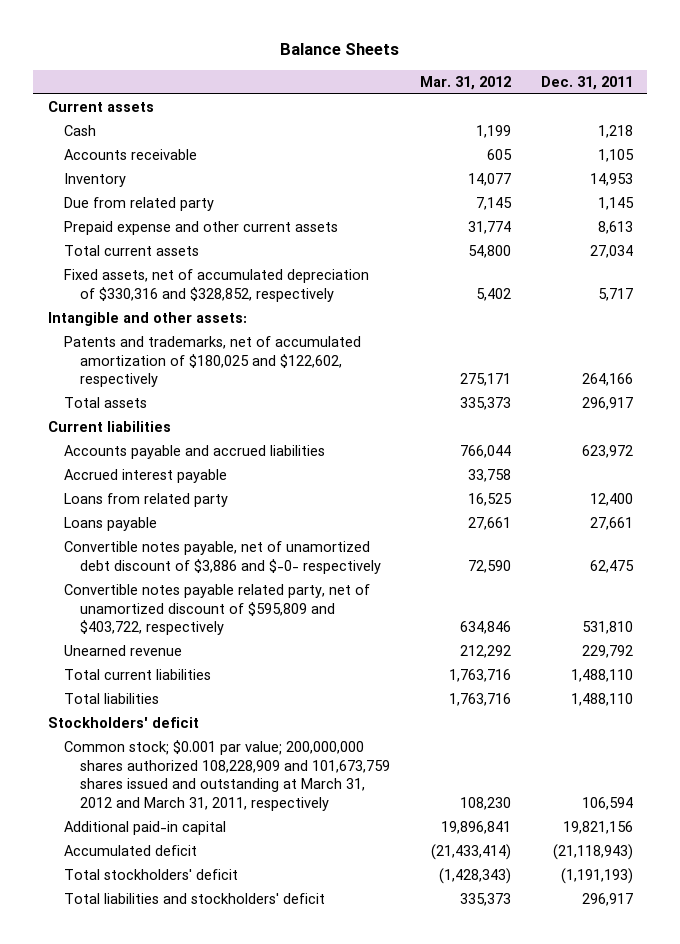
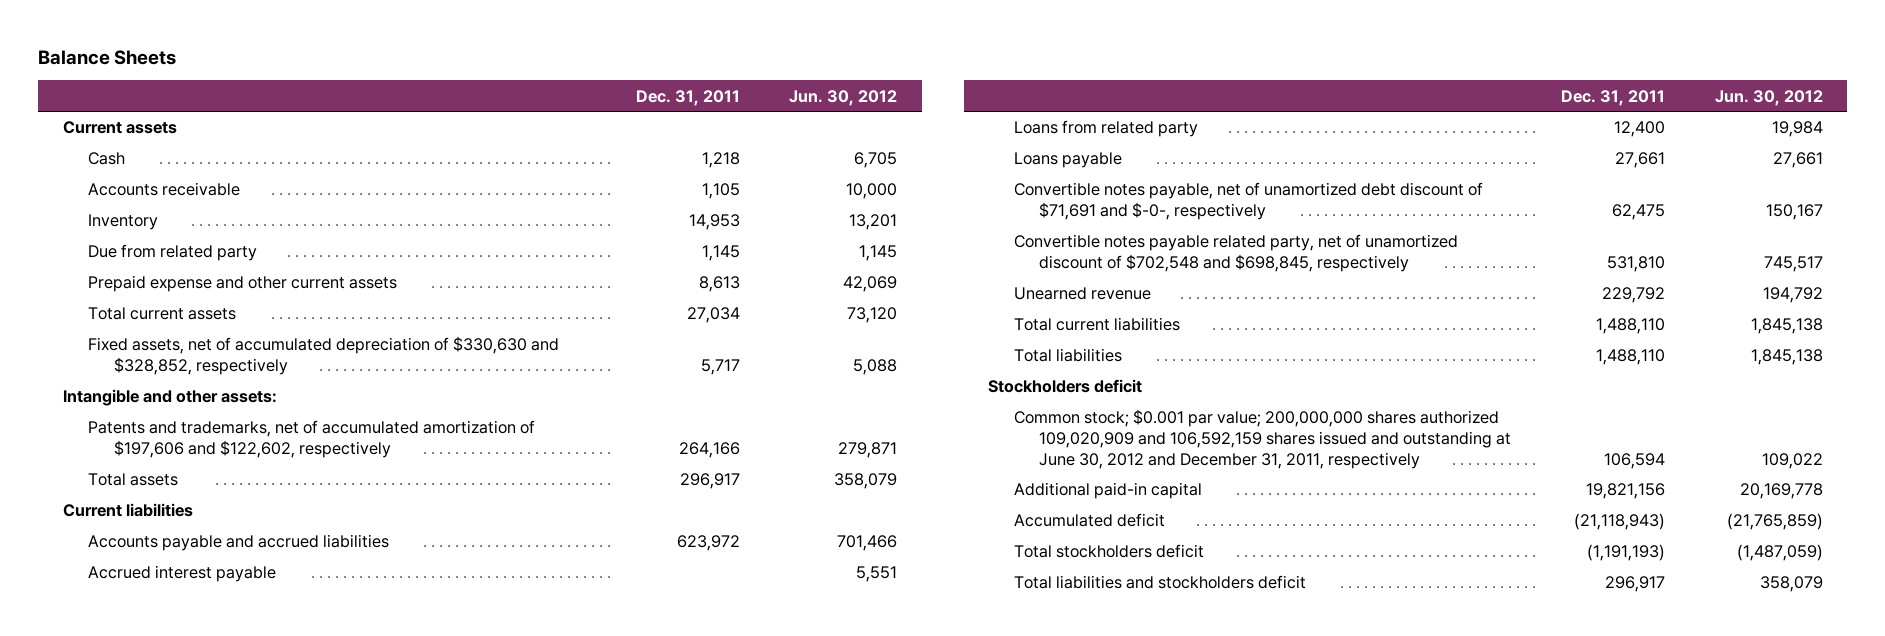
- | Mar. 31, 2012 | Dec. 31, 2011
+ | Dec. 31, 2011 | Jun. 30, 2012
- Fixed assets, net of accumulated depreciation of $330,316 and $328,852, respectively | 5,402 | 5,717
+ Fixed assets, net of accumulated depreciation of $330,630 and $328,852, respectively | 5,717 | 5,088
- Patents and trademarks, net of accumulated amortization of $180,025 and $122,602, respectively | 275,171 | 264,166
+ Patents and trademarks, net of accumulated amortization of $197,606 and $122,602, respectively | 264,166 | 279,871
- Convertible notes payable, net of unamortized debt discount of $3,886 and $-0- respectively | 72,590 | 62,475
- Convertible notes payable related party, net of unamortized discount of $595,809 and $403,722, respectively | 634,846 | 531,810
+ Convertible notes payable, net of unamortized debt discount of $71,691 and $-0-, respectively | 62,475 | 150,167
+ Convertible notes payable related party, net of unamortized discount of $702,548 and $698,845, respectively | 531,810 | 745,517
- Stockholders' deficit
- Common stock; $0.001 par value; 200,000,000 shares authorized 108,228,909 and 101,673,759 shares issued and outstanding at March 31, 2012 and March 31, 2011, respectively | 108,230 | 106,594
+ Stockholders deficit
+ Common stock; $0.001 par value; 200,000,000 shares authorized 109,020,909 and 106,592,159 shares issued and outstanding at June 30, 2012 and December 31, 2011, respectively | 106,594 | 109,022
- Total stockholders' deficit | (1,428,343) | (1,191,193)
- Total liabilities and stockholders' deficit | 335,373 | 296,917
+ Total stockholders deficit | (1,191,193) | (1,487,059)
+ Total liabilities and stockholders deficit | 296,917 | 358,079

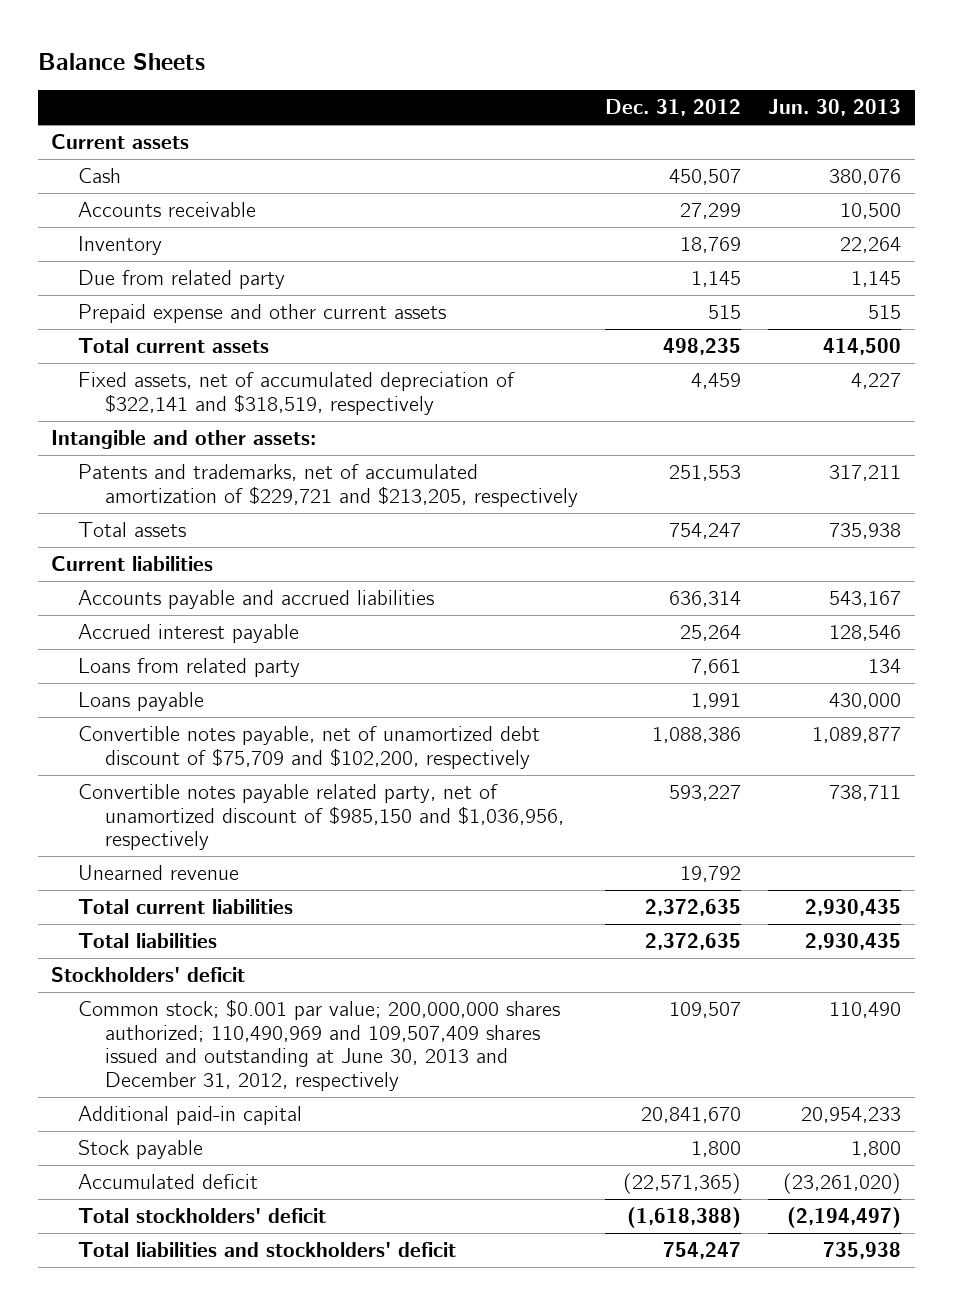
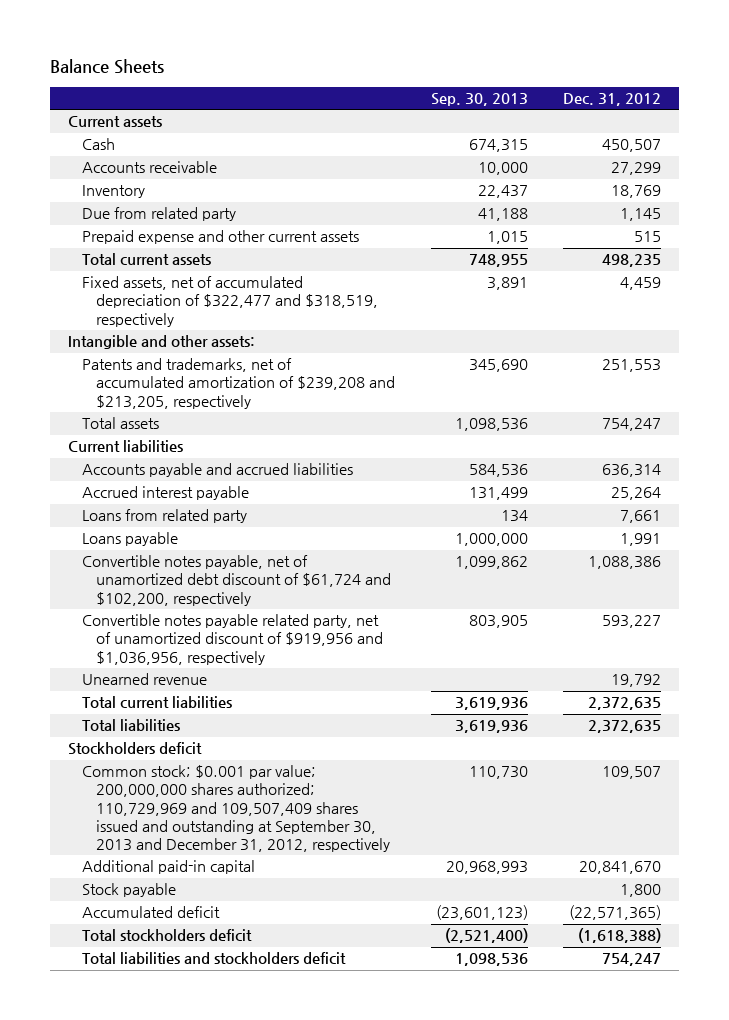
- | Dec. 31, 2012 | Jun. 30, 2013
+ | Sep. 30, 2013 | Dec. 31, 2012
- Fixed assets, net of accumulated depreciation of $322,141 and $318,519, respectively | 4,459 | 4,227
+ Fixed assets, net of accumulated depreciation of $322,477 and $318,519, respectively | 3,891 | 4,459
- Patents and trademarks, net of accumulated amortization of $229,721 and $213,205, respectively | 251,553 | 317,211
+ Patents and trademarks, net of accumulated amortization of $239,208 and $213,205, respectively | 345,690 | 251,553
- Convertible notes payable, net of unamortized debt discount of $75,709 and $102,200, respectively | 1,088,386 | 1,089,877
- Convertible notes payable related party, net of unamortized discount of $985,150 and $1,036,956, respectively | 593,227 | 738,711
+ Convertible notes payable, net of unamortized debt discount of $61,724 and $102,200, respectively | 1,099,862 | 1,088,386
+ Convertible notes payable related party, net of unamortized discount of $919,956 and $1,036,956, respectively | 803,905 | 593,227
- Stockholders' deficit
- Common stock; $0.001 par value; 200,000,000 shares authorized; 110,490,969 and 109,507,409 shares issued and outstanding at June 30, 2013 and December 31, 2012, respectively | 109,507 | 110,490
+ Stockholders deficit
+ Common stock; $0.001 par value; 200,000,000 shares authorized; 110,729,969 and 109,507,409 shares issued and outstanding at September 30, 2013 and December 31, 2012, respectively | 110,730 | 109,507
- Total stockholders' deficit | (1,618,388) | (2,194,497)
- Total liabilities and stockholders' deficit | 754,247 | 735,938
+ Total stockholders deficit | (2,521,400) | (1,618,388)
+ Total liabilities and stockholders deficit | 1,098,536 | 754,247

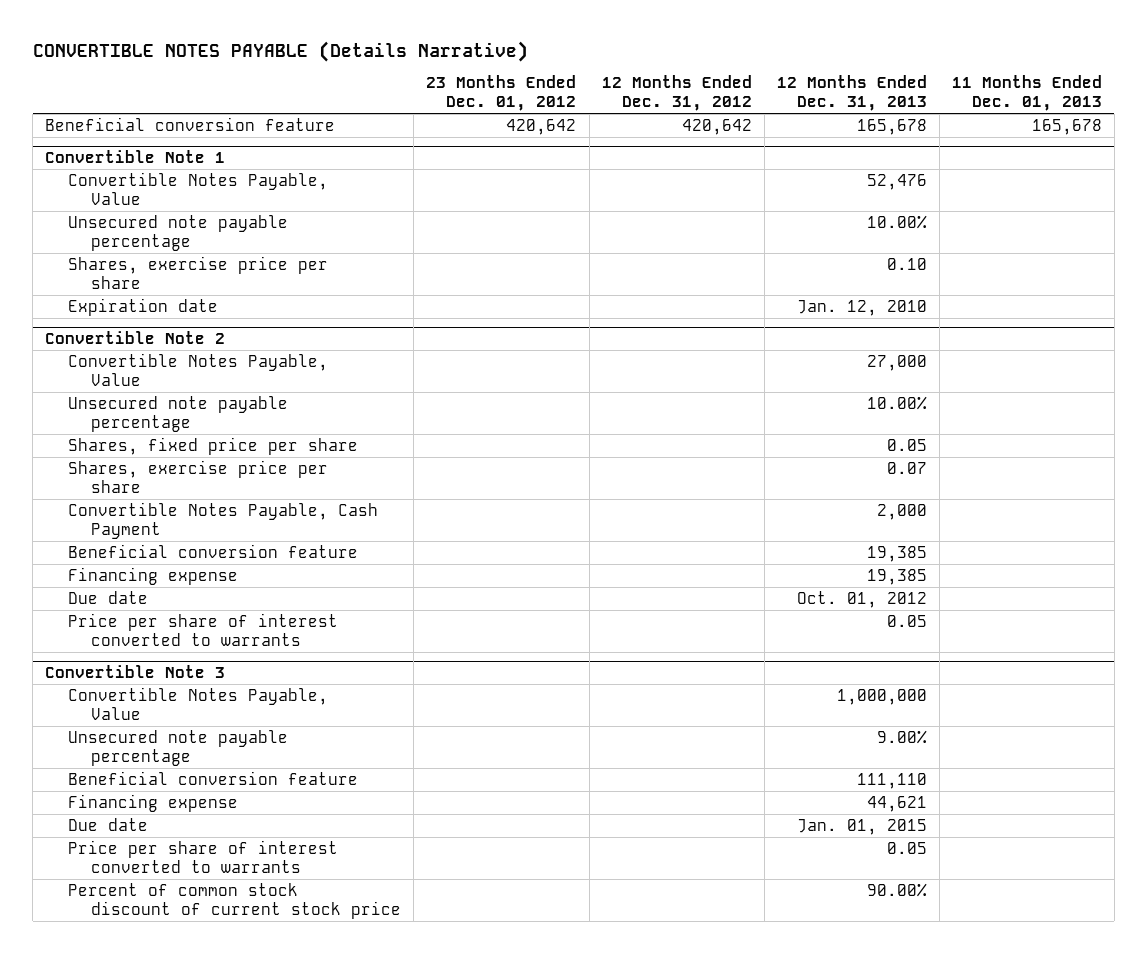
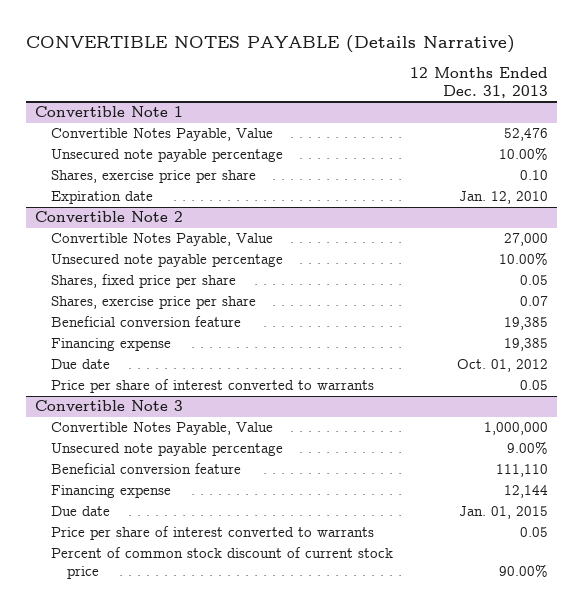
- | 23 Months Ended Dec. 01, 2012 | 12 Months Ended Dec. 31, 2012 | 12 Months Ended Dec. 31, 2013 | 11 Months Ended Dec. 01, 2013
+ | 12 Months Ended Dec. 31, 2013
- Beneficial conversion feature | 420,642 | 420,642 | 165,678 | 165,678
@ Convertible Note 2
- Convertible Notes Payable, Cash Payment | | | 2,000 |
@ Convertible Note 3
- Financing expense | | | 44,621 |
+ Financing expense | 12,144

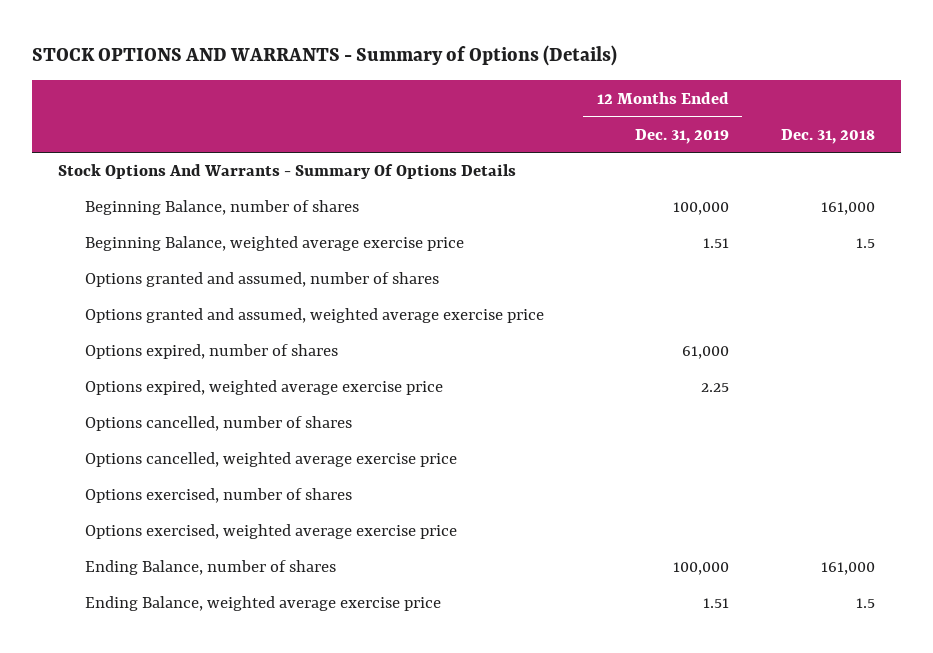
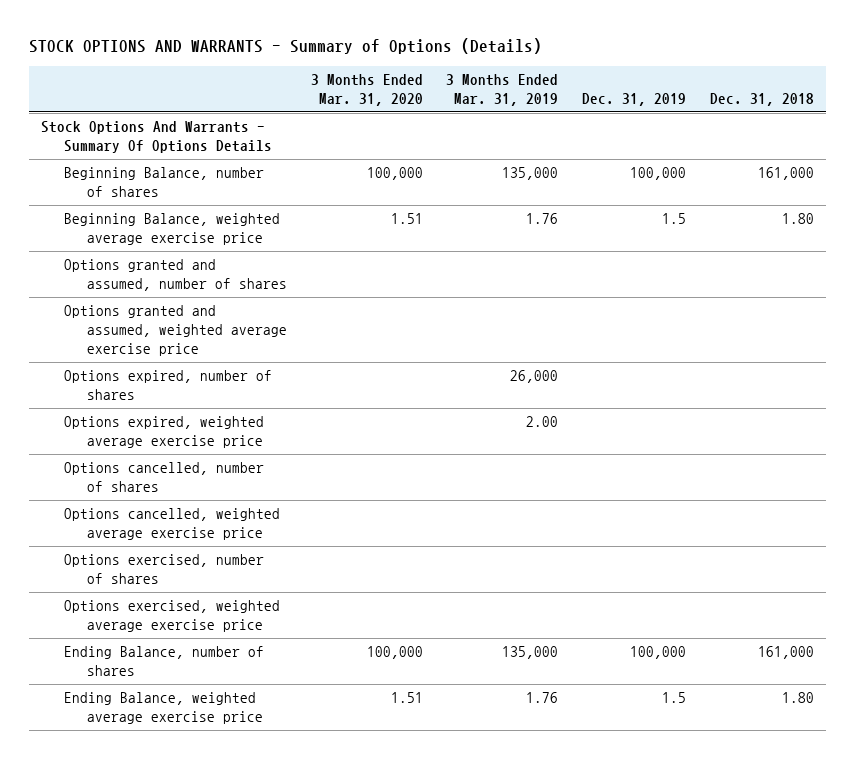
- | 12 Months Ended Dec. 31, 2019 | Dec. 31, 2018
+ | 3 Months Ended Mar. 31, 2020 | 3 Months Ended Mar. 31, 2019 | Dec. 31, 2019 | Dec. 31, 2018
- Beginning Balance, weighted average exercise price | 1.51 | 1.5
+ Beginning Balance, weighted average exercise price | 1.51 | 1.76 | 1.5 | 1.80
- Ending Balance, weighted average exercise price | 1.51 | 1.5
+ Ending Balance, weighted average exercise price | 1.51 | 1.76 | 1.5 | 1.80

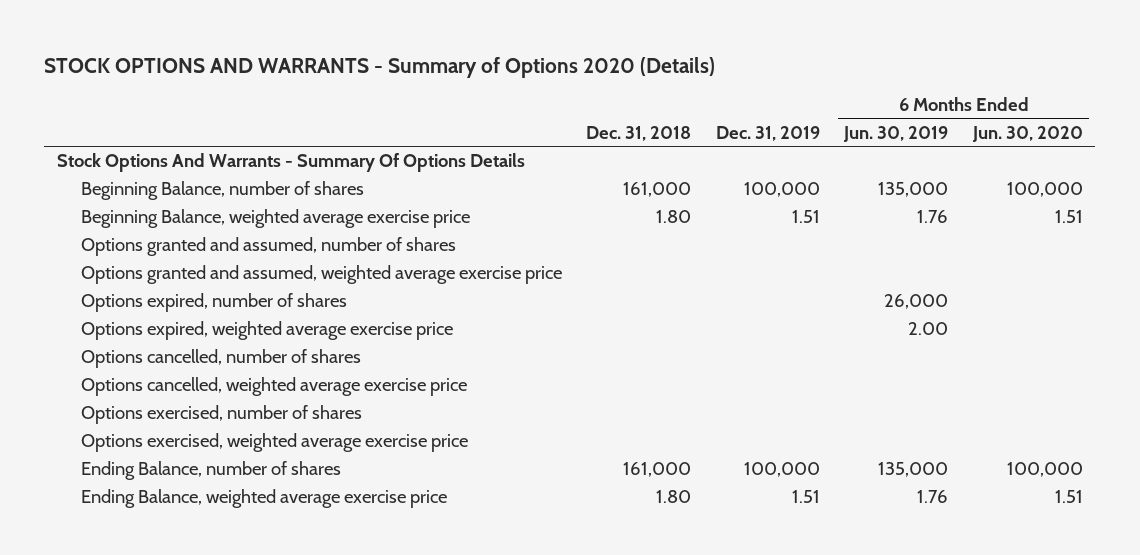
- STOCK OPTIONS AND WARRANTS - Summary of Options (Details)
+ STOCK OPTIONS AND WARRANTS - Summary of Options 2020 (Details)
- | 3 Months Ended Mar. 31, 2020 | 3 Months Ended Mar. 31, 2019 | Dec. 31, 2019 | Dec. 31, 2018
+ | Dec. 31, 2018 | Dec. 31, 2019 | 6 Months Ended Jun. 30, 2019 | 6 Months Ended Jun. 30, 2020
- Beginning Balance, weighted average exercise price | 1.51 | 1.76 | 1.5 | 1.80
+ Beginning Balance, weighted average exercise price | 1.80 | 1.51 | 1.76 | 1.51
- Ending Balance, weighted average exercise price | 1.51 | 1.76 | 1.5 | 1.80
+ Ending Balance, weighted average exercise price | 1.80 | 1.51 | 1.76 | 1.51

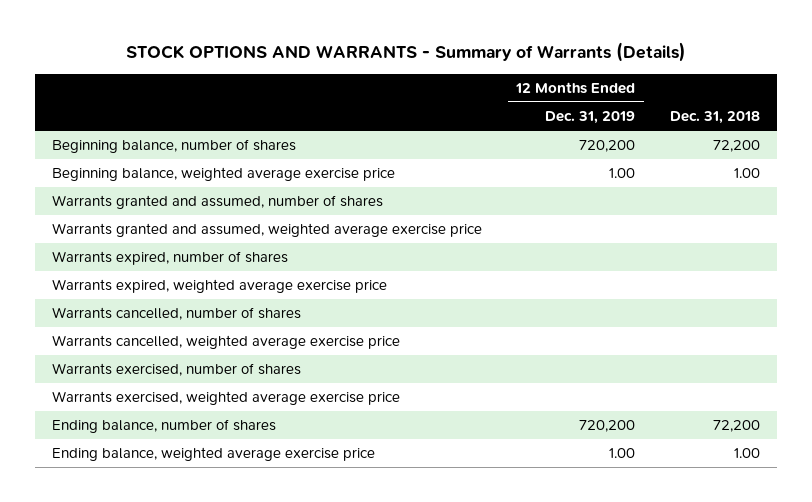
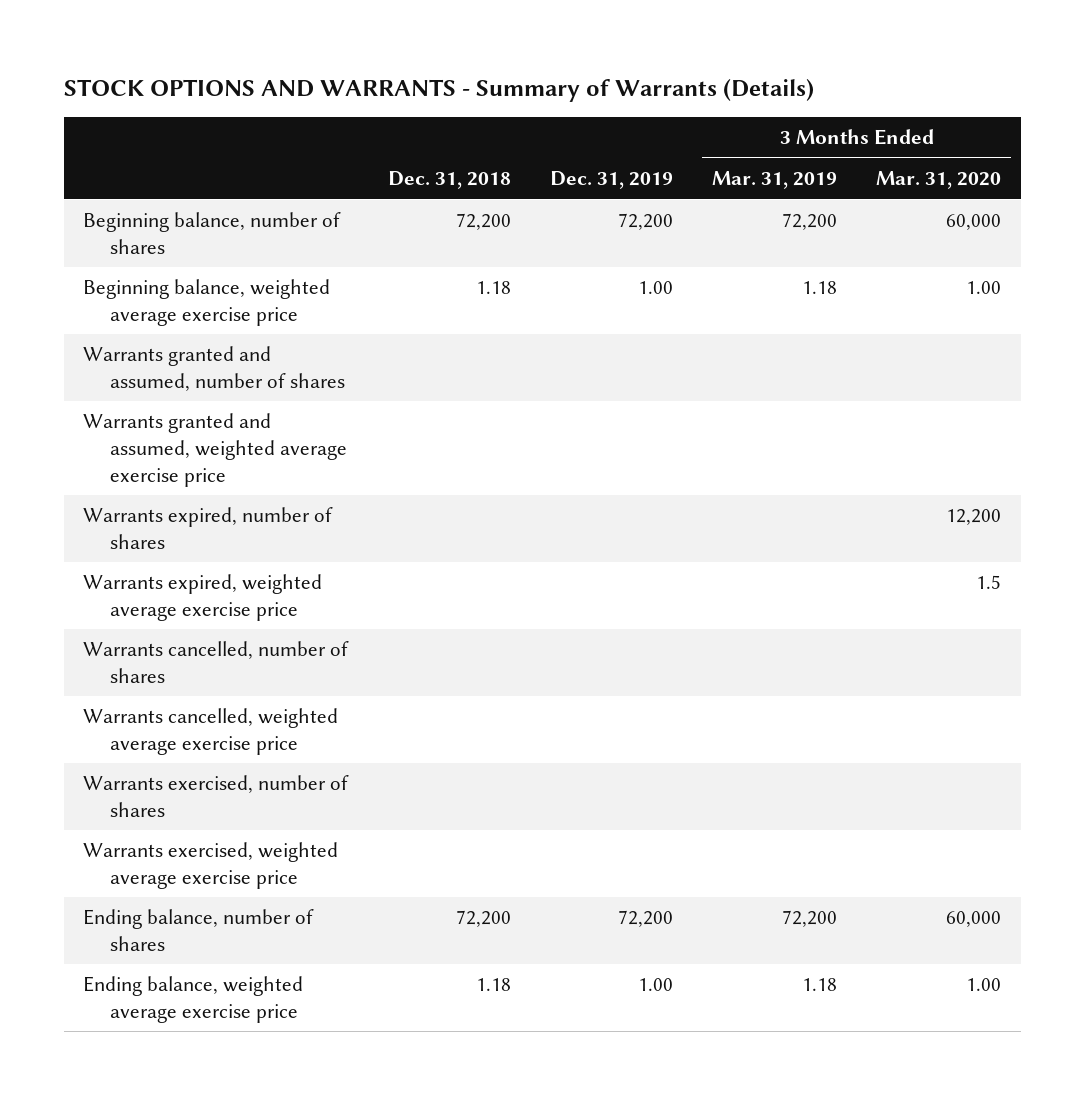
- | 12 Months Ended Dec. 31, 2019 | Dec. 31, 2018
+ | Dec. 31, 2018 | Dec. 31, 2019 | 3 Months Ended Mar. 31, 2019 | 3 Months Ended Mar. 31, 2020
- Beginning balance, weighted average exercise price | 1.00 | 1.00
+ Beginning balance, weighted average exercise price | 1.18 | 1.00 | 1.18 | 1.00
- Ending balance, weighted average exercise price | 1.00 | 1.00
+ Ending balance, weighted average exercise price | 1.18 | 1.00 | 1.18 | 1.00

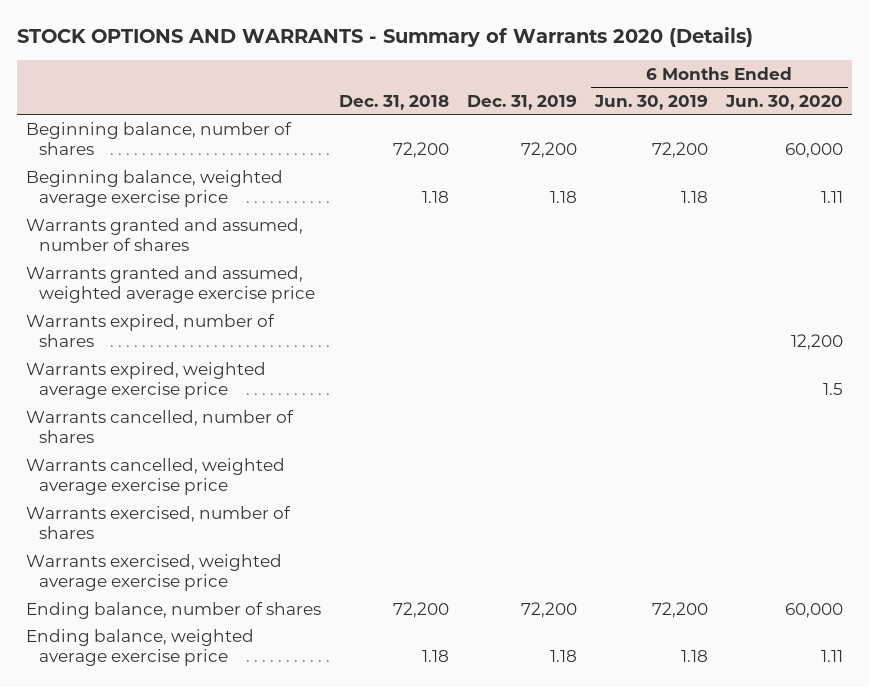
- STOCK OPTIONS AND WARRANTS - Summary of Warrants (Details)
+ STOCK OPTIONS AND WARRANTS - Summary of Warrants 2020 (Details)
- | Dec. 31, 2018 | Dec. 31, 2019 | 3 Months Ended Mar. 31, 2019 | 3 Months Ended Mar. 31, 2020
+ | Dec. 31, 2018 | Dec. 31, 2019 | 6 Months Ended Jun. 30, 2019 | 6 Months Ended Jun. 30, 2020
- Beginning balance, weighted average exercise price | 1.18 | 1.00 | 1.18 | 1.00
+ Beginning balance, weighted average exercise price | 1.18 | 1.18 | 1.18 | 1.11
- Ending balance, weighted average exercise price | 1.18 | 1.00 | 1.18 | 1.00
+ Ending balance, weighted average exercise price | 1.18 | 1.18 | 1.18 | 1.11

